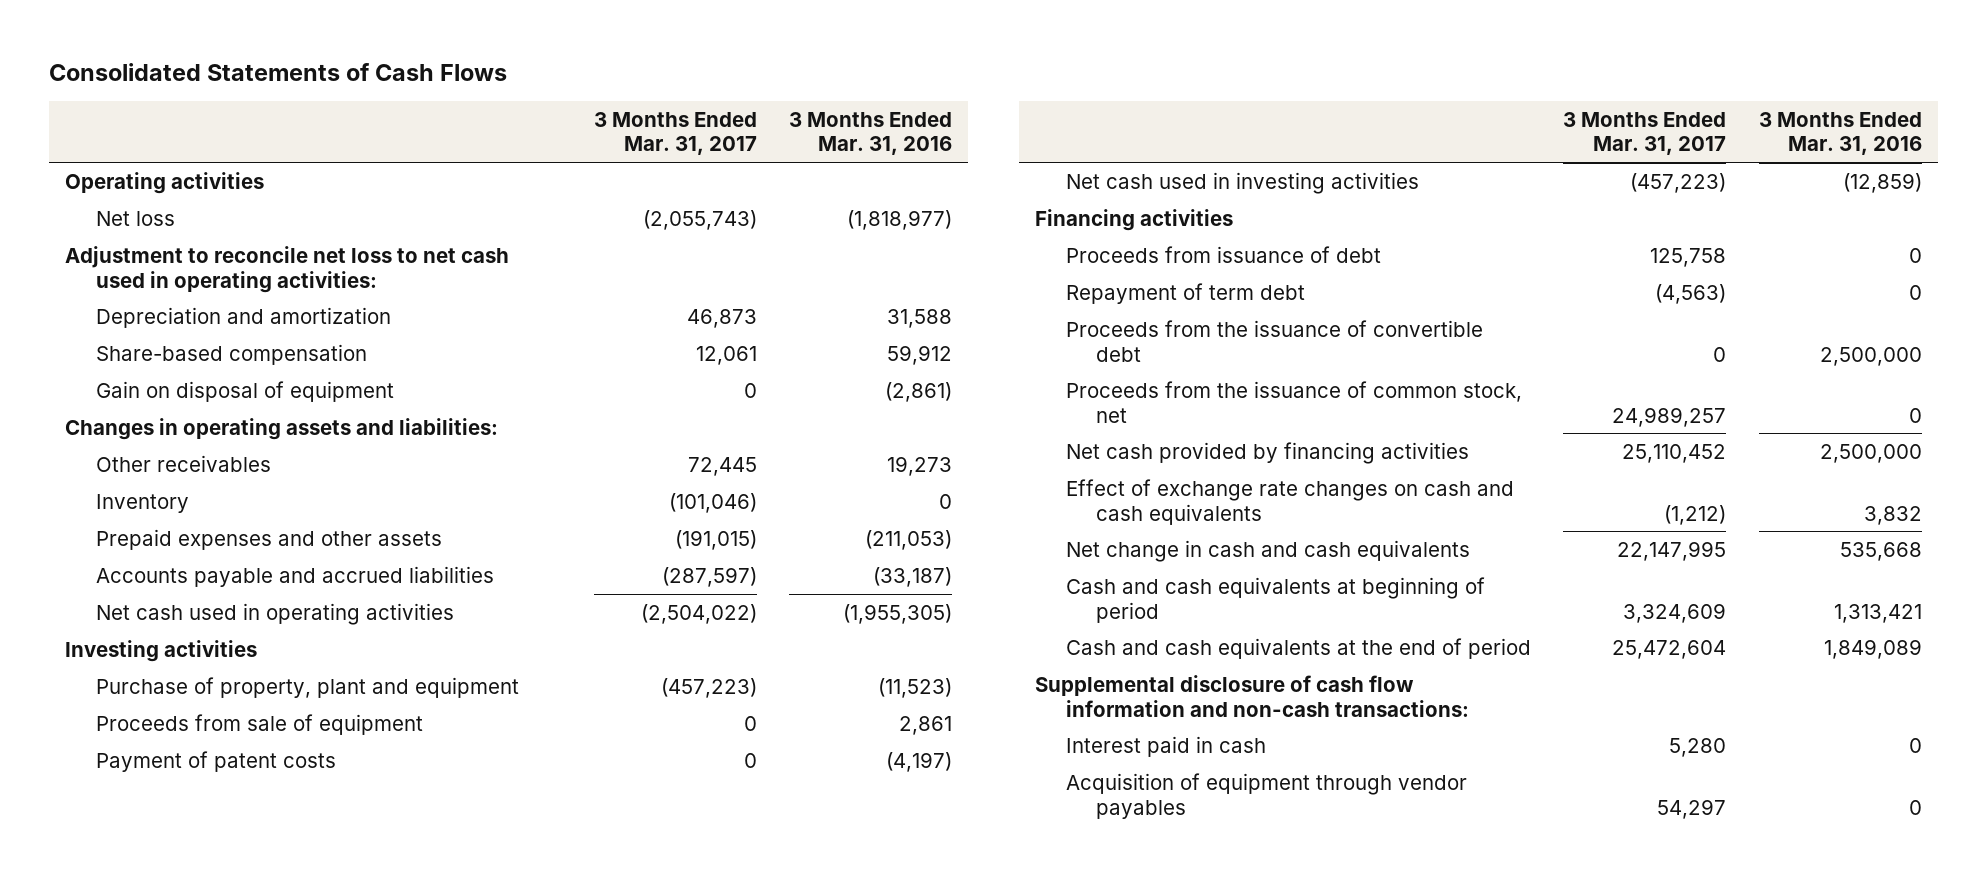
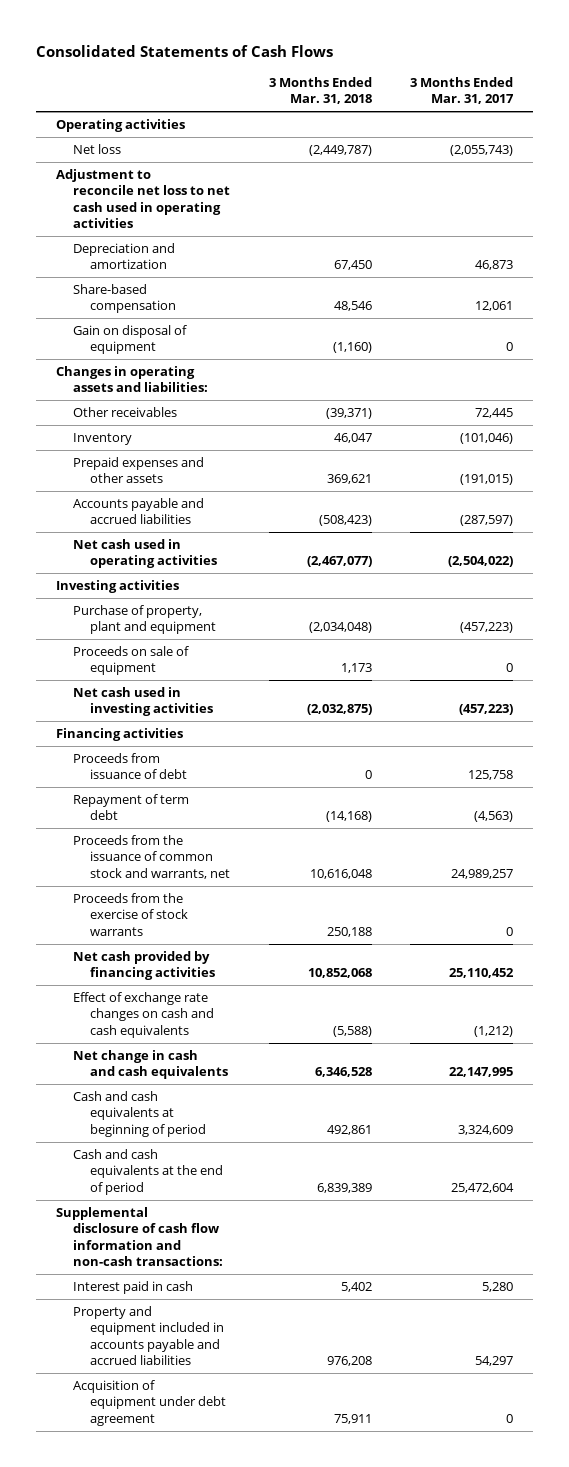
- | 3 Months Ended Mar. 31, 2017 | 3 Months Ended Mar. 31, 2016
+ | 3 Months Ended Mar. 31, 2018 | 3 Months Ended Mar. 31, 2017
- Adjustment to reconcile net loss to net cash used in operating activities:
+ Adjustment to reconcile net loss to net cash used in operating activities
- Proceeds from sale of equipment | 0 | 2,861
- Payment of patent costs | 0 | (4,197)
+ Proceeds on sale of equipment | 1,173 | 0
- Proceeds from the issuance of convertible debt | 0 | 2,500,000
- Proceeds from the issuance of common stock, net | 24,989,257 | 0
+ Proceeds from the issuance of common stock and warrants, net | 10,616,048 | 24,989,257
+ Proceeds from the exercise of stock warrants | 250,188 | 0
- Acquisition of equipment through vendor payables | 54,297 | 0
+ Property and equipment included in accounts payable and accrued liabilities | 976,208 | 54,297
+ Acquisition of equipment under debt agreement | 75,911 | 0

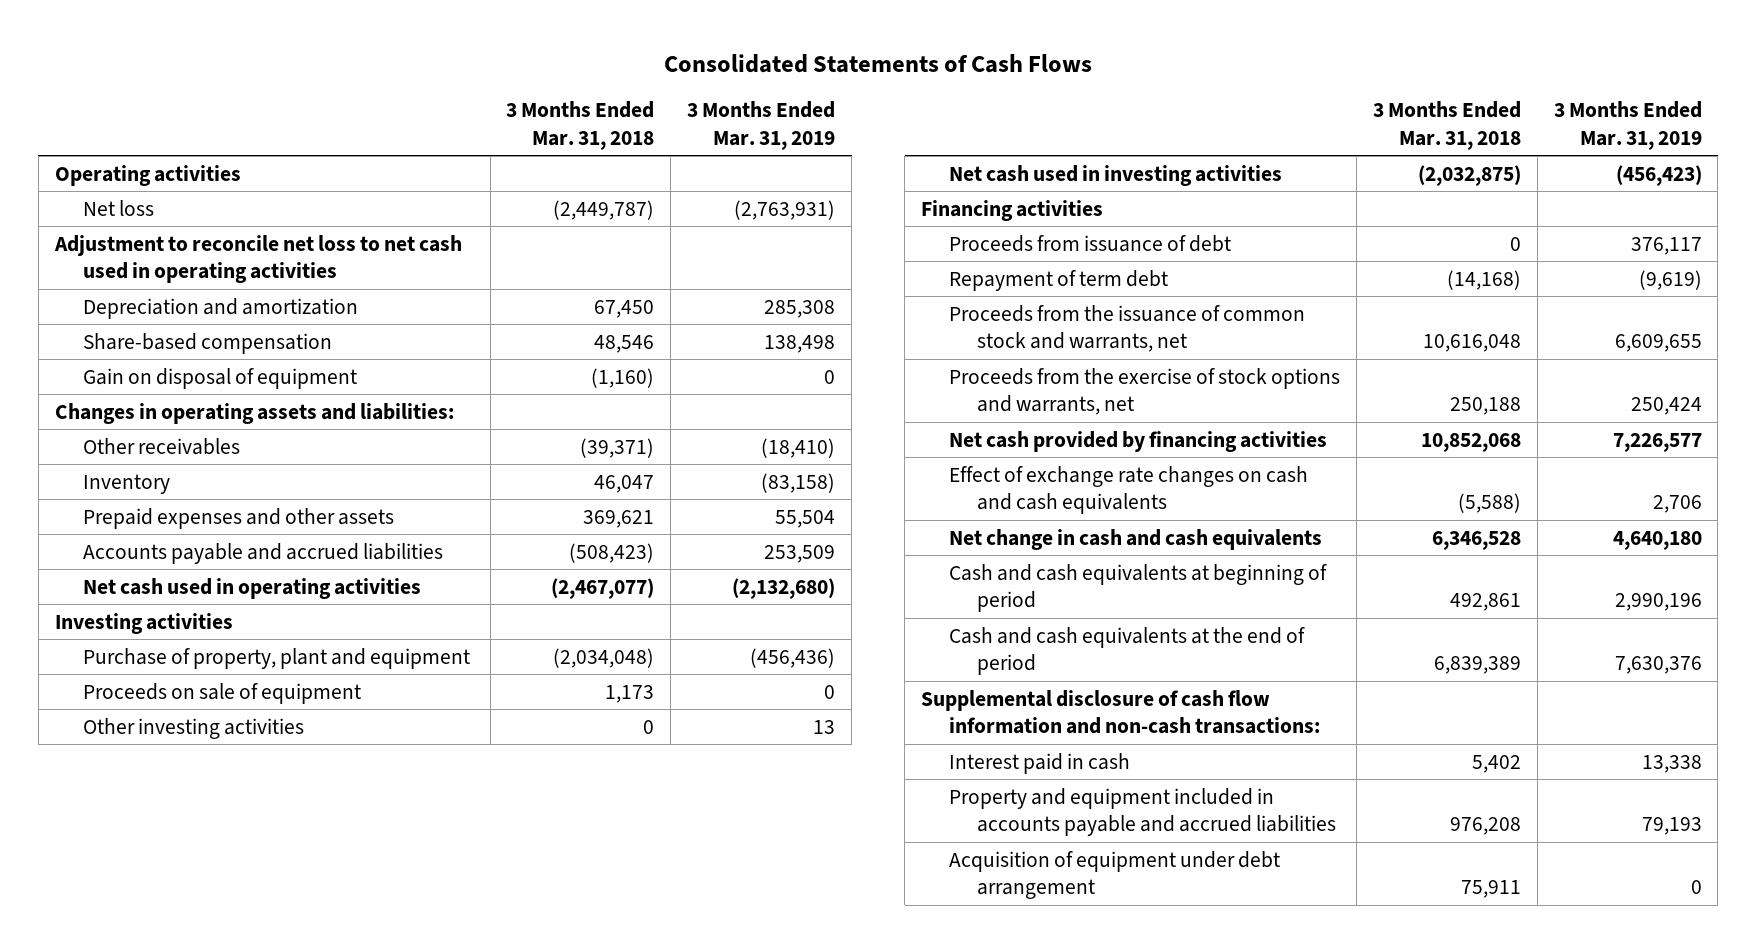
- | 3 Months Ended Mar. 31, 2018 | 3 Months Ended Mar. 31, 2017
+ | 3 Months Ended Mar. 31, 2018 | 3 Months Ended Mar. 31, 2019
+ Other investing activities | 0 | 13
- Proceeds from the exercise of stock warrants | 250,188 | 0
+ Proceeds from the exercise of stock options and warrants, net | 250,188 | 250,424
- Acquisition of equipment under debt agreement | 75,911 | 0
+ Acquisition of equipment under debt arrangement | 75,911 | 0

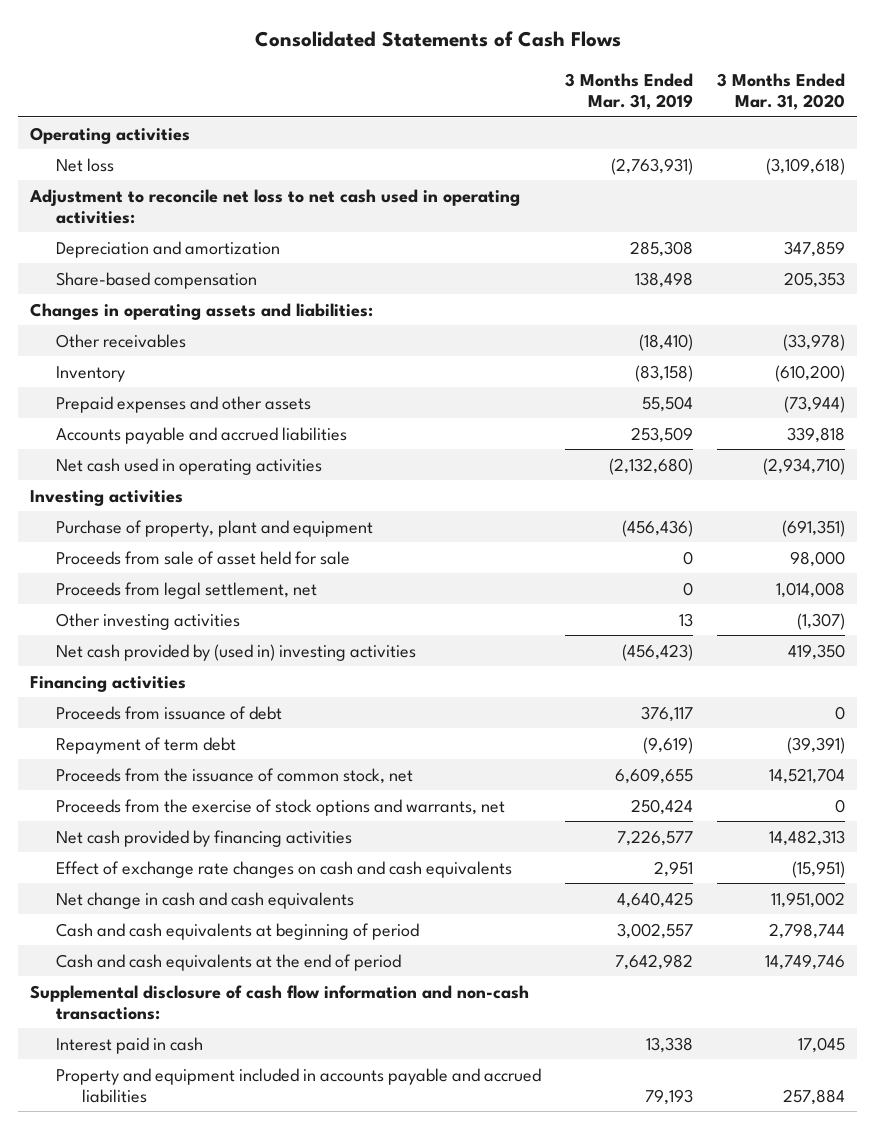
- | 3 Months Ended Mar. 31, 2018 | 3 Months Ended Mar. 31, 2019
+ | 3 Months Ended Mar. 31, 2019 | 3 Months Ended Mar. 31, 2020
- Adjustment to reconcile net loss to net cash used in operating activities
+ Adjustment to reconcile net loss to net cash used in operating activities:
- Gain on disposal of equipment | (1,160) | 0
- Proceeds on sale of equipment | 1,173 | 0
+ Proceeds from sale of asset held for sale | 0 | 98,000
+ Proceeds from legal settlement, net | 0 | 1,014,008
- Net cash used in investing activities | (2,032,875) | (456,423)
+ Net cash provided by (used in) investing activities | (456,423) | 419,350
- Proceeds from the issuance of common stock and warrants, net | 10,616,048 | 6,609,655
+ Proceeds from the issuance of common stock, net | 6,609,655 | 14,521,704
- Effect of exchange rate changes on cash and cash equivalents | (5,588) | 2,706
- Net change in cash and cash equivalents | 6,346,528 | 4,640,180
- Cash and cash equivalents at beginning of period | 492,861 | 2,990,196
- Cash and cash equivalents at the end of period | 6,839,389 | 7,630,376
+ Effect of exchange rate changes on cash and cash equivalents | 2,951 | (15,951)
+ Net change in cash and cash equivalents | 4,640,425 | 11,951,002
+ Cash and cash equivalents at beginning of period | 3,002,557 | 2,798,744
+ Cash and cash equivalents at the end of period | 7,642,982 | 14,749,746
- Acquisition of equipment under debt arrangement | 75,911 | 0

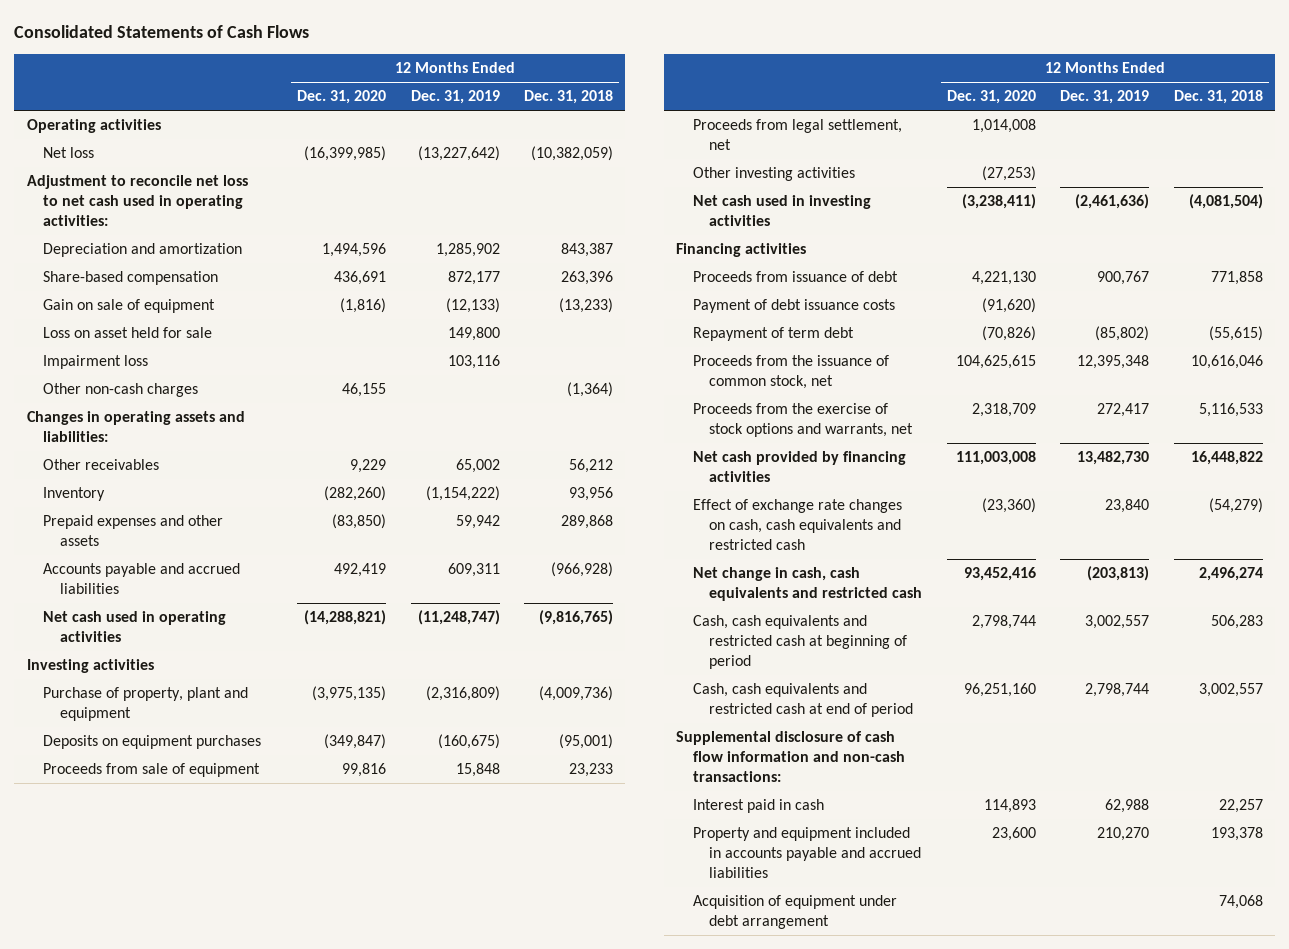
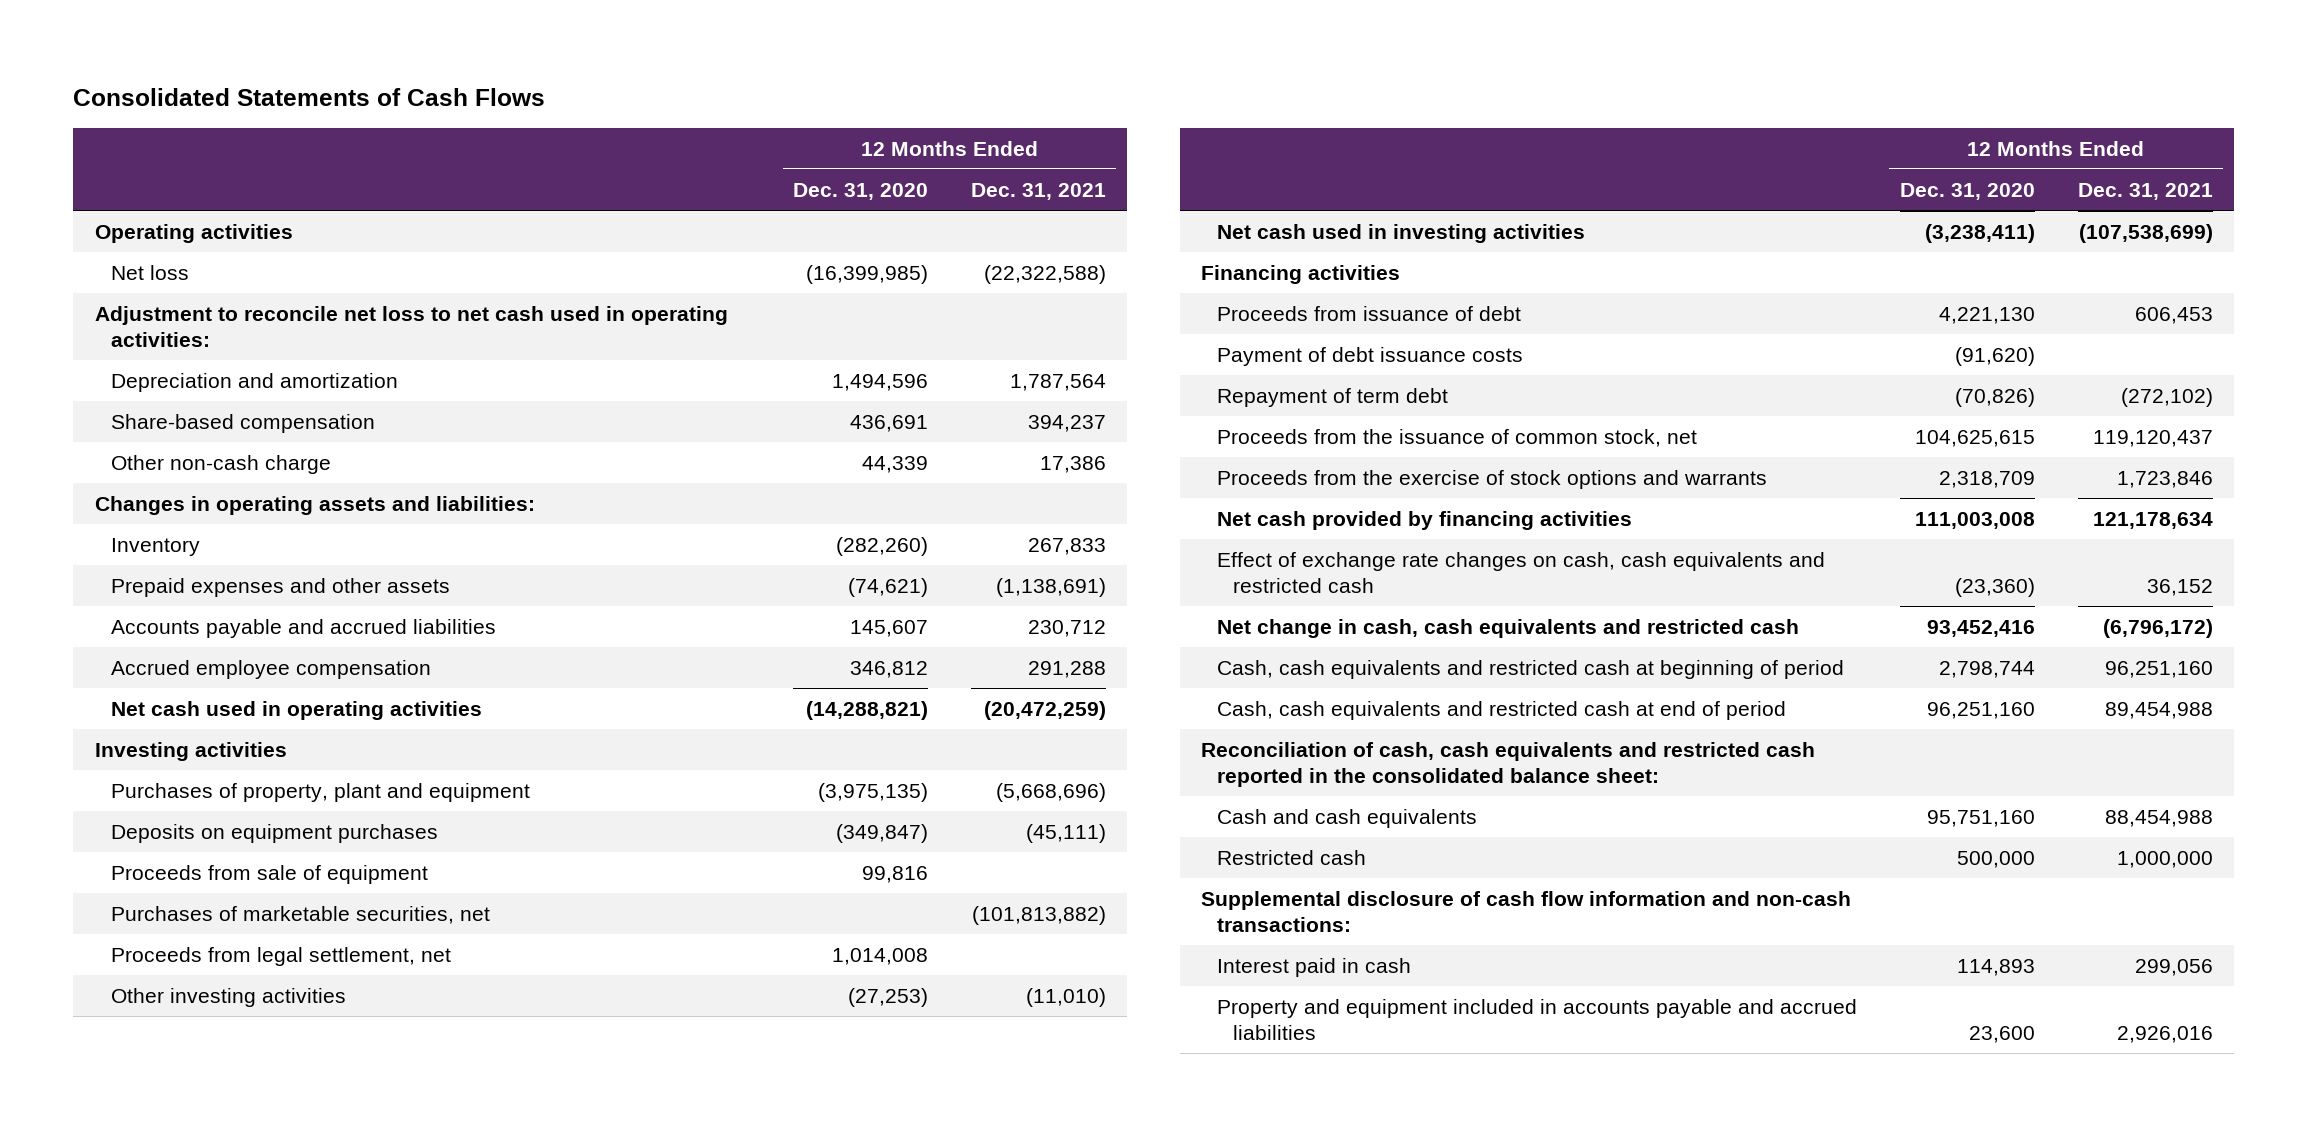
- | 12 Months Ended Dec. 31, 2020 | 12 Months Ended Dec. 31, 2019 | 12 Months Ended Dec. 31, 2018
+ | 12 Months Ended Dec. 31, 2020 | 12 Months Ended Dec. 31, 2021
- Gain on sale of equipment | (1,816) | (12,133) | (13,233)
- Loss on asset held for sale | | 149,800 |
- Impairment loss | | 103,116 |
- Other non-cash charges | 46,155 | | (1,364)
+ Other non-cash charge | 44,339 | 17,386
- Other receivables | 9,229 | 65,002 | 56,212
- Prepaid expenses and other assets | (83,850) | 59,942 | 289,868
- Accounts payable and accrued liabilities | 492,419 | 609,311 | (966,928)
+ Prepaid expenses and other assets | (74,621) | (1,138,691)
+ Accounts payable and accrued liabilities | 145,607 | 230,712
+ Accrued employee compensation | 346,812 | 291,288
- Purchase of property, plant and equipment | (3,975,135) | (2,316,809) | (4,009,736)
+ Purchases of property, plant and equipment | (3,975,135) | (5,668,696)
+ Purchases of marketable securities, net | | (101,813,882)
- Proceeds from the exercise of stock options and warrants, net | 2,318,709 | 272,417 | 5,116,533
+ Proceeds from the exercise of stock options and warrants | 2,318,709 | 1,723,846
+ Reconciliation of cash, cash equivalents and restricted cash reported in the consolidated balance sheet:
+ Cash and cash equivalents | 95,751,160 | 88,454,988
+ Restricted cash | 500,000 | 1,000,000
- Acquisition of equipment under debt arrangement | | | 74,068

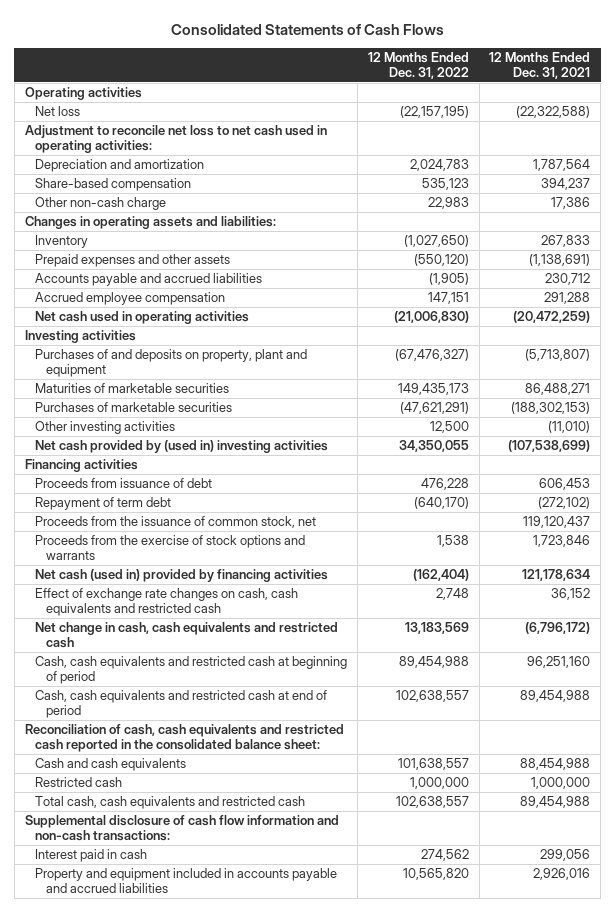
- | 12 Months Ended Dec. 31, 2020 | 12 Months Ended Dec. 31, 2021
+ | 12 Months Ended Dec. 31, 2022 | 12 Months Ended Dec. 31, 2021
- Purchases of property, plant and equipment | (3,975,135) | (5,668,696)
- Deposits on equipment purchases | (349,847) | (45,111)
- Proceeds from sale of equipment | 99,816 |
- Purchases of marketable securities, net | | (101,813,882)
- Proceeds from legal settlement, net | 1,014,008 |
+ Purchases of and deposits on property, plant and equipment | (67,476,327) | (5,713,807)
+ Maturities of marketable securities | 149,435,173 | 86,488,271
+ Purchases of marketable securities | (47,621,291) | (188,302,153)
- Net cash used in investing activities | (3,238,411) | (107,538,699)
+ Net cash provided by (used in) investing activities | 34,350,055 | (107,538,699)
- Payment of debt issuance costs | (91,620) |
- Net cash provided by financing activities | 111,003,008 | 121,178,634
+ Net cash (used in) provided by financing activities | (162,404) | 121,178,634
+ Total cash, cash equivalents and restricted cash | 102,638,557 | 89,454,988

